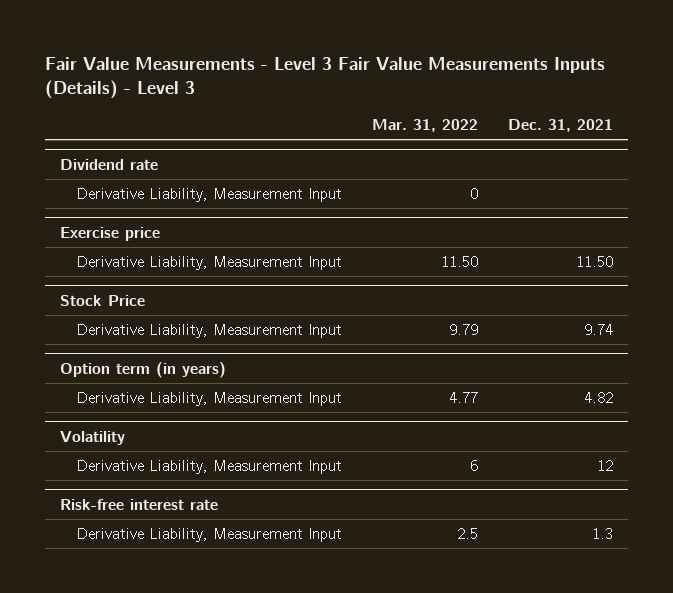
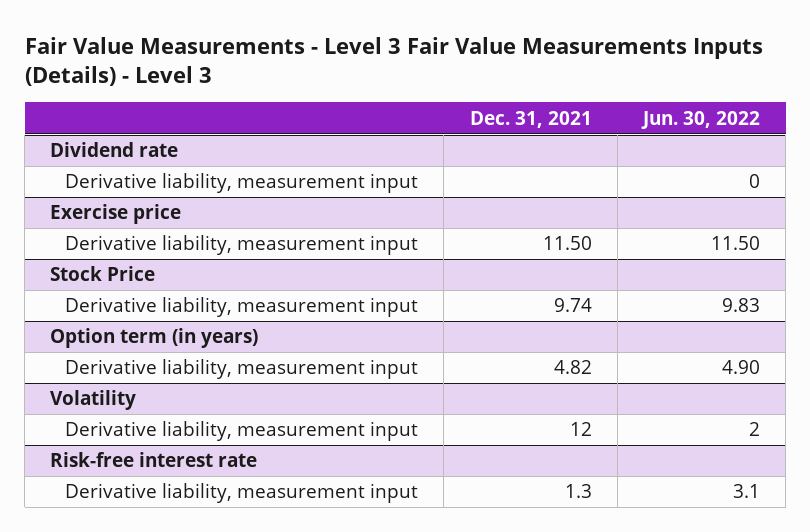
- | Mar. 31, 2022 | Dec. 31, 2021
+ | Dec. 31, 2021 | Jun. 30, 2022
@ Dividend rate
- Derivative Liability, Measurement Input | 0 |
+ Derivative liability, measurement input | | 0
@ Exercise price
- Derivative Liability, Measurement Input | 11.50 | 11.50
+ Derivative liability, measurement input | 11.50 | 11.50
@ Stock Price
- Derivative Liability, Measurement Input | 9.79 | 9.74
+ Derivative liability, measurement input | 9.74 | 9.83
@ Option term (in years)
- Derivative Liability, Measurement Input | 4.77 | 4.82
+ Derivative liability, measurement input | 4.82 | 4.90
@ Volatility
- Derivative Liability, Measurement Input | 6 | 12
+ Derivative liability, measurement input | 12 | 2
@ Risk-free interest rate
- Derivative Liability, Measurement Input | 2.5 | 1.3
+ Derivative liability, measurement input | 1.3 | 3.1

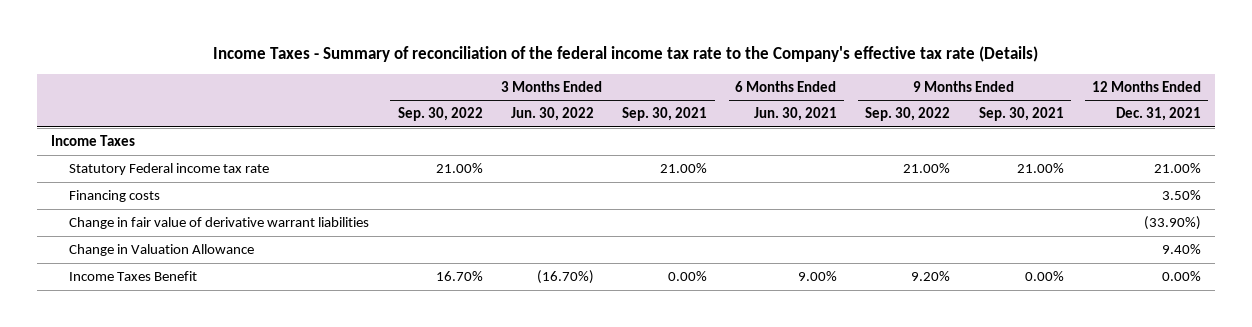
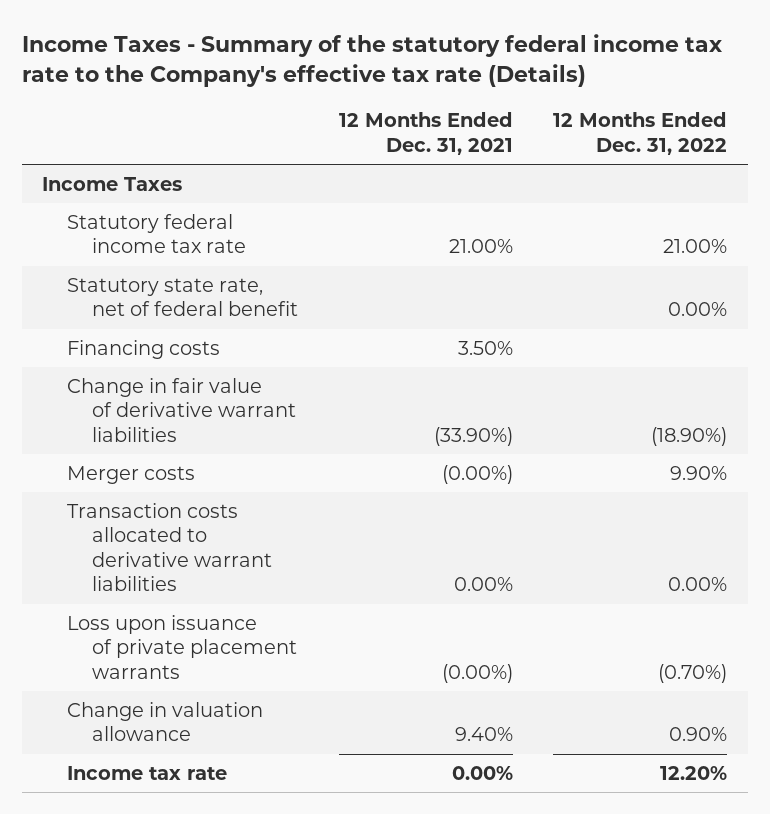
- Income Taxes - Summary of reconciliation of the federal income tax rate to the Company's effective tax rate (Details)
+ Income Taxes - Summary of the statutory federal income tax rate to the Company's effective tax rate (Details)
- | 3 Months Ended Sep. 30, 2022 | 3 Months Ended Jun. 30, 2022 | 3 Months Ended Sep. 30, 2021 | 6 Months Ended Jun. 30, 2021 | 9 Months Ended Sep. 30, 2022 | 9 Months Ended Sep. 30, 2021 | 12 Months Ended Dec. 31, 2021
+ | 12 Months Ended Dec. 31, 2021 | 12 Months Ended Dec. 31, 2022
- Statutory Federal income tax rate | 21.00% | | 21.00% | | 21.00% | 21.00% | 21.00%
+ Statutory federal income tax rate | 21.00% | 21.00%
+ Statutory state rate, net of federal benefit | | 0.00%
- Change in Valuation Allowance | | | | | | | 9.40%
- Income Taxes Benefit | 16.70% | (16.70%) | 0.00% | 9.00% | 9.20% | 0.00% | 0.00%
+ Merger costs | (0.00%) | 9.90%
+ Transaction costs allocated to derivative warrant liabilities | 0.00% | 0.00%
+ Loss upon issuance of private placement warrants | (0.00%) | (0.70%)
+ Change in valuation allowance | 9.40% | 0.90%
+ Income tax rate | 0.00% | 12.20%

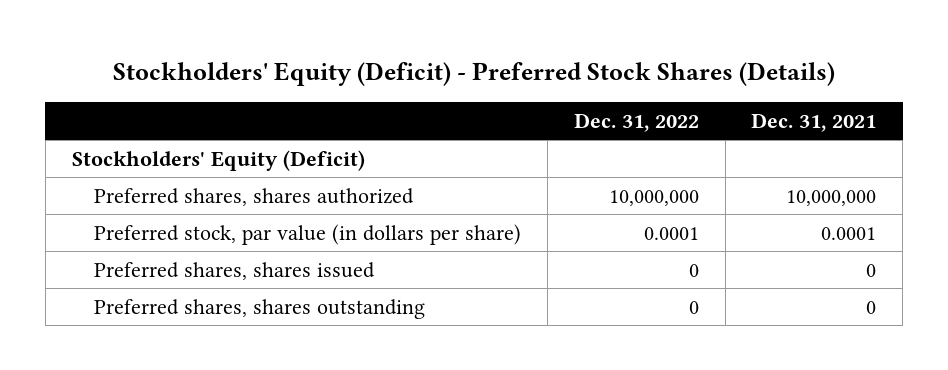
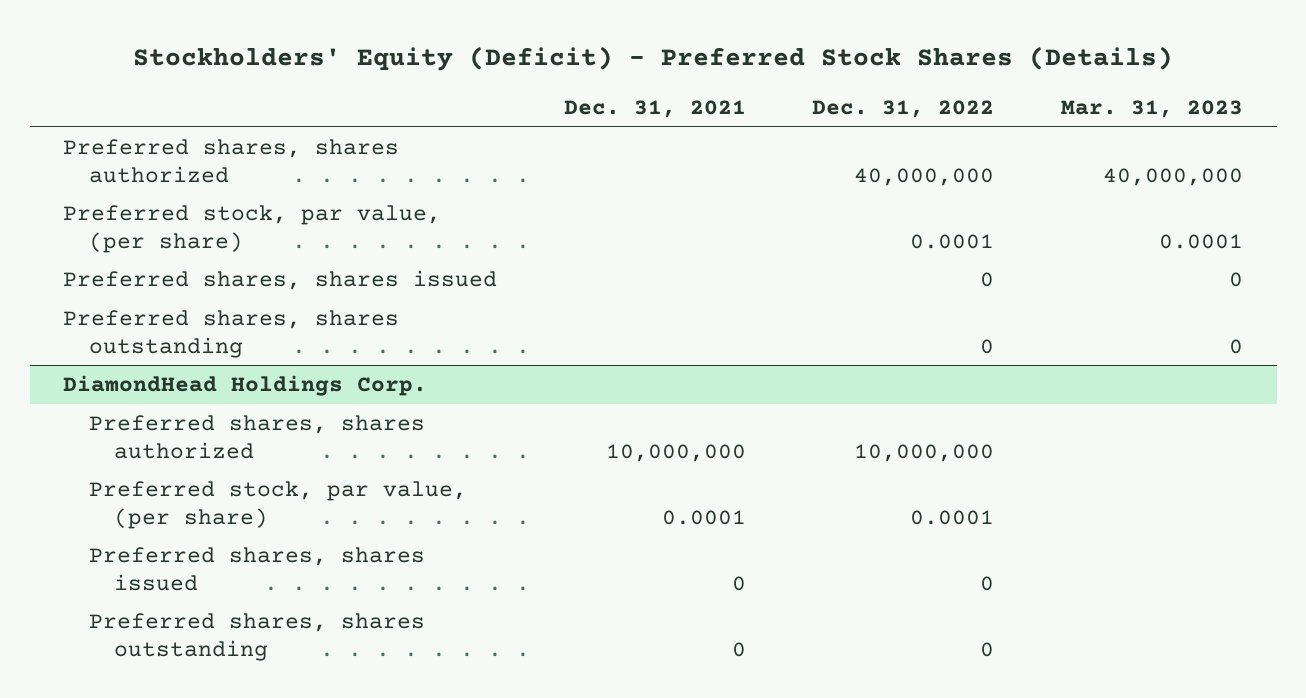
- | Dec. 31, 2022 | Dec. 31, 2021
+ | Dec. 31, 2021 | Dec. 31, 2022 | Mar. 31, 2023
- Stockholders' Equity (Deficit)
+ Preferred shares, shares authorized | | 40,000,000 | 40,000,000
+ Preferred stock, par value, (per share) | | 0.0001 | 0.0001
+ Preferred shares, shares issued | | 0 | 0
+ Preferred shares, shares outstanding | | 0 | 0
+ DiamondHead Holdings Corp.
- Preferred stock, par value (in dollars per share) | 0.0001 | 0.0001
+ Preferred stock, par value, (per share) | 0.0001 | 0.0001 |

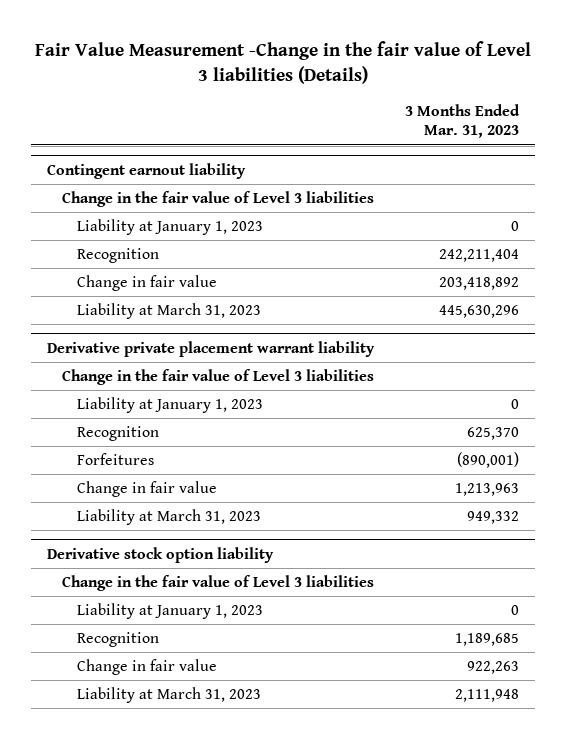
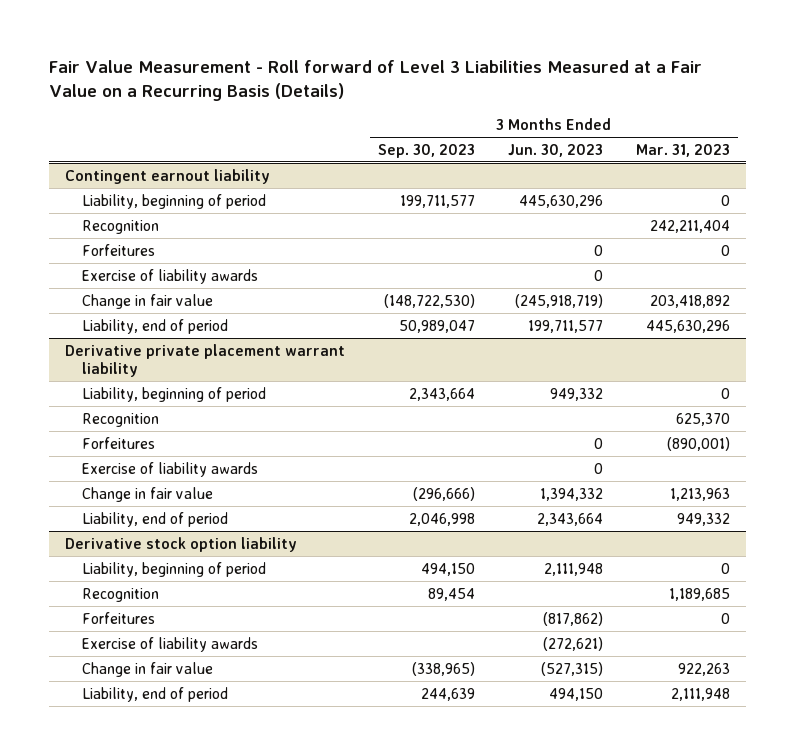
- Fair Value Measurement -Change in the fair value of Level 3 liabilities (Details)
+ Fair Value Measurement - Roll forward of Level 3 Liabilities Measured at a Fair Value on a Recurring Basis (Details)
- | 3 Months Ended Mar. 31, 2023
+ | 3 Months Ended Sep. 30, 2023 | 3 Months Ended Jun. 30, 2023 | 3 Months Ended Mar. 31, 2023
@ Contingent earnout liability
- Change in the fair value of Level 3 liabilities
- Liability at January 1, 2023 | 0
+ Liability, beginning of period | 199,711,577 | 445,630,296 | 0
+ Forfeitures | | 0 | 0
+ Exercise of liability awards | | 0 |
- Liability at March 31, 2023 | 445,630,296
+ Liability, end of period | 50,989,047 | 199,711,577 | 445,630,296
@ Derivative private placement warrant liability
- Change in the fair value of Level 3 liabilities
- Liability at January 1, 2023 | 0
+ Liability, beginning of period | 2,343,664 | 949,332 | 0
+ Exercise of liability awards | | 0 |
- Liability at March 31, 2023 | 949,332
+ Liability, end of period | 2,046,998 | 2,343,664 | 949,332
@ Derivative stock option liability
- Change in the fair value of Level 3 liabilities
- Liability at January 1, 2023 | 0
+ Liability, beginning of period | 494,150 | 2,111,948 | 0
+ Forfeitures | | (817,862) | 0
+ Exercise of liability awards | | (272,621) |
- Liability at March 31, 2023 | 2,111,948
+ Liability, end of period | 244,639 | 494,150 | 2,111,948

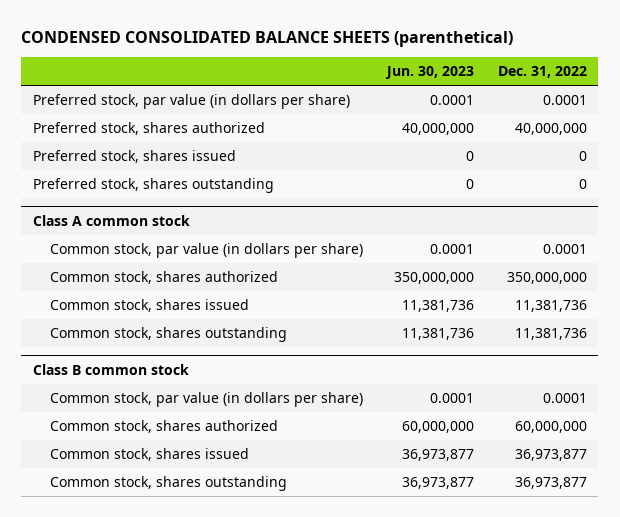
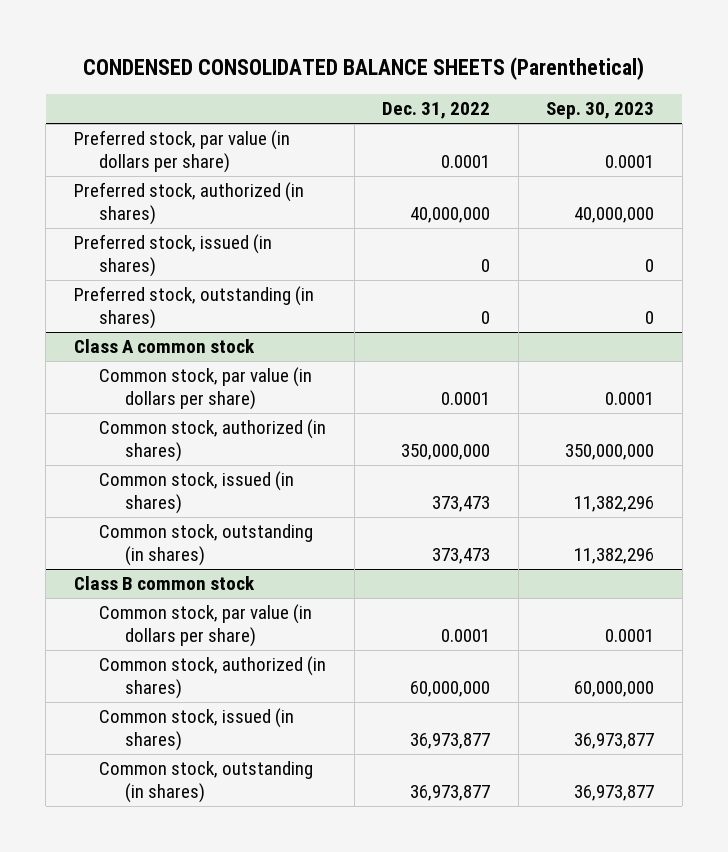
- CONDENSED CONSOLIDATED BALANCE SHEETS (parenthetical)
+ CONDENSED CONSOLIDATED BALANCE SHEETS (Parenthetical)
- | Jun. 30, 2023 | Dec. 31, 2022
+ | Dec. 31, 2022 | Sep. 30, 2023
- Preferred stock, shares authorized | 40,000,000 | 40,000,000
- Preferred stock, shares issued | 0 | 0
- Preferred stock, shares outstanding | 0 | 0
+ Preferred stock, authorized (in shares) | 40,000,000 | 40,000,000
+ Preferred stock, issued (in shares) | 0 | 0
+ Preferred stock, outstanding (in shares) | 0 | 0
@ Class A common stock
- Common stock, shares authorized | 350,000,000 | 350,000,000
- Common stock, shares issued | 11,381,736 | 11,381,736
- Common stock, shares outstanding | 11,381,736 | 11,381,736
+ Common stock, authorized (in shares) | 350,000,000 | 350,000,000
+ Common stock, issued (in shares) | 373,473 | 11,382,296
+ Common stock, outstanding (in shares) | 373,473 | 11,382,296
@ Class B common stock
- Common stock, shares authorized | 60,000,000 | 60,000,000
- Common stock, shares issued | 36,973,877 | 36,973,877
- Common stock, shares outstanding | 36,973,877 | 36,973,877
+ Common stock, authorized (in shares) | 60,000,000 | 60,000,000
+ Common stock, issued (in shares) | 36,973,877 | 36,973,877
+ Common stock, outstanding (in shares) | 36,973,877 | 36,973,877

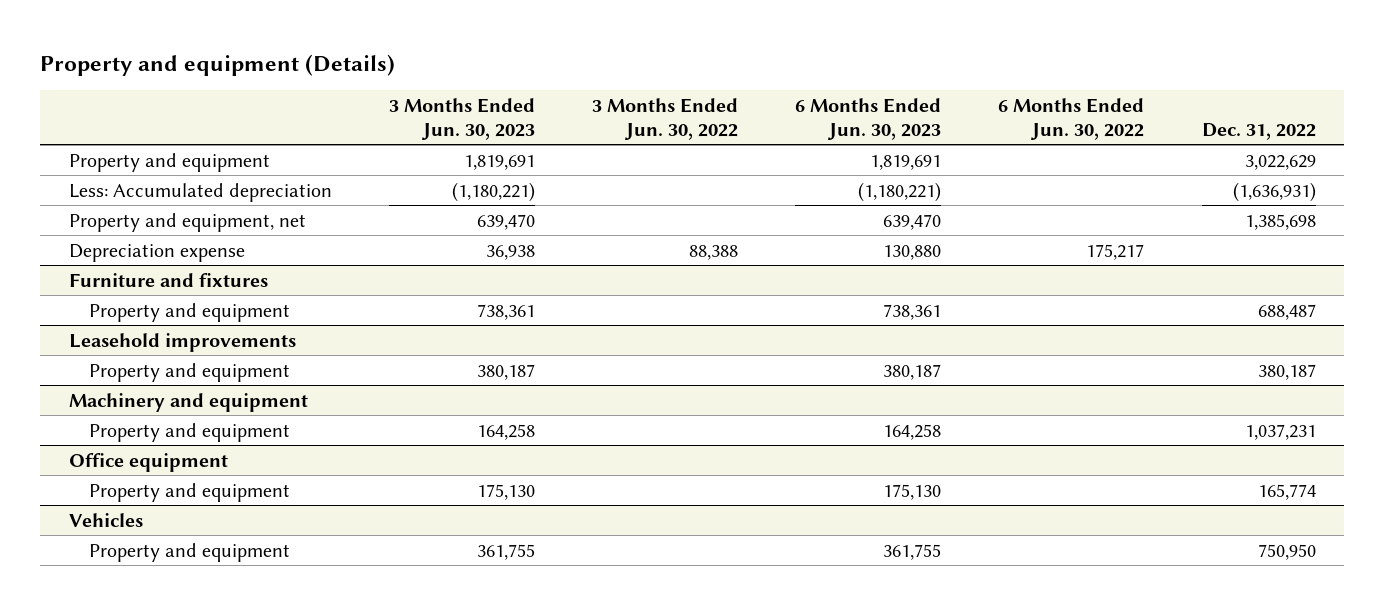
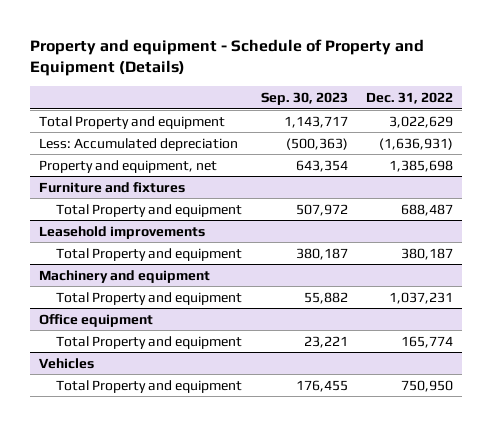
- Property and equipment (Details)
+ Property and equipment - Schedule of Property and Equipment (Details)
- | 3 Months Ended Jun. 30, 2023 | 3 Months Ended Jun. 30, 2022 | 6 Months Ended Jun. 30, 2023 | 6 Months Ended Jun. 30, 2022 | Dec. 31, 2022
+ | Sep. 30, 2023 | Dec. 31, 2022
- Property and equipment | 1,819,691 | | 1,819,691 | | 3,022,629
+ Total Property and equipment | 1,143,717 | 3,022,629
- Depreciation expense | 36,938 | 88,388 | 130,880 | 175,217 |
@ Furniture and fixtures
- Property and equipment | 738,361 | | 738,361 | | 688,487
+ Total Property and equipment | 507,972 | 688,487
@ Leasehold improvements
- Property and equipment | 380,187 | | 380,187 | | 380,187
+ Total Property and equipment | 380,187 | 380,187
@ Machinery and equipment
- Property and equipment | 164,258 | | 164,258 | | 1,037,231
+ Total Property and equipment | 55,882 | 1,037,231
@ Office equipment
- Property and equipment | 175,130 | | 175,130 | | 165,774
+ Total Property and equipment | 23,221 | 165,774
@ Vehicles
- Property and equipment | 361,755 | | 361,755 | | 750,950
+ Total Property and equipment | 176,455 | 750,950

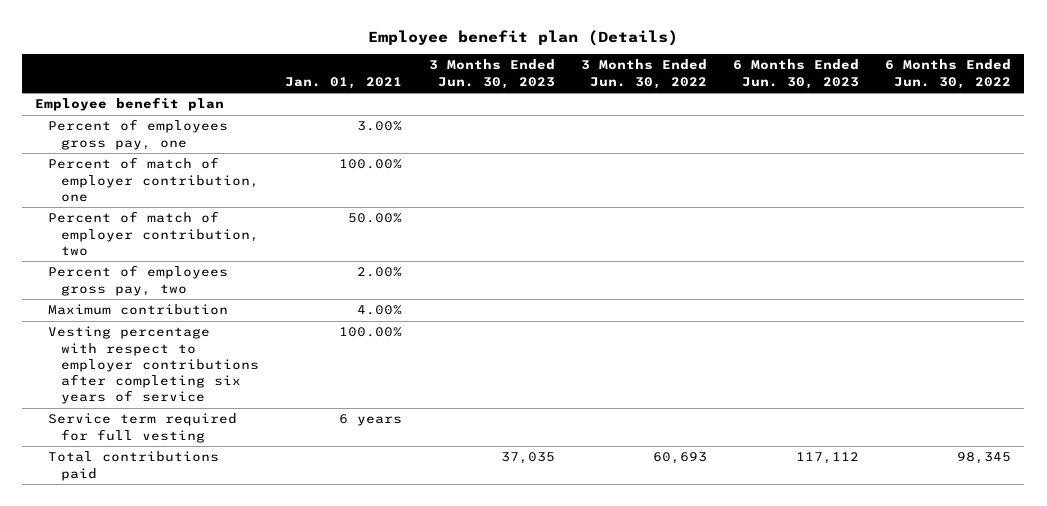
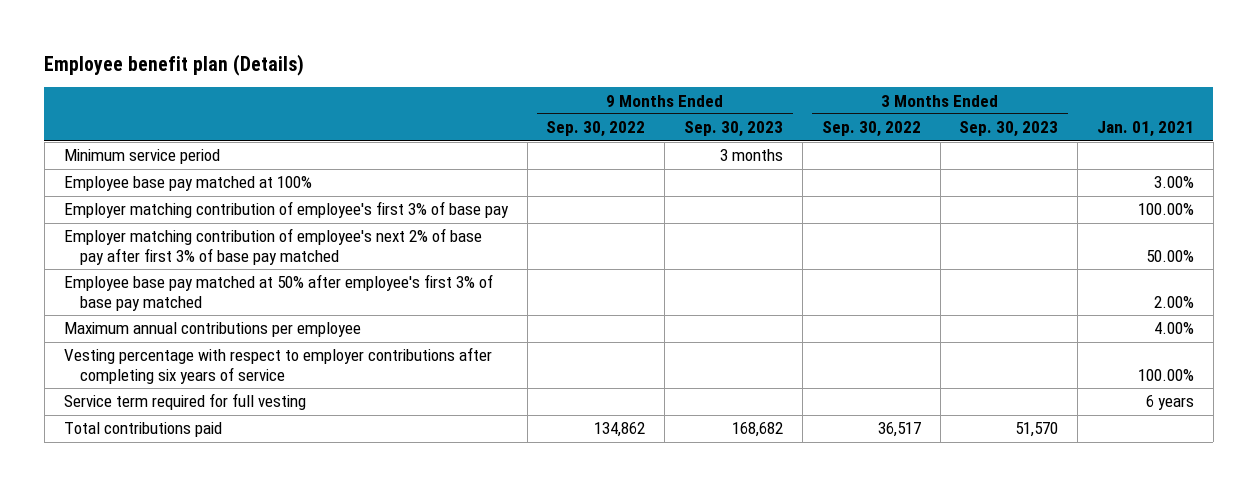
- | Jan. 01, 2021 | 3 Months Ended Jun. 30, 2023 | 3 Months Ended Jun. 30, 2022 | 6 Months Ended Jun. 30, 2023 | 6 Months Ended Jun. 30, 2022
+ | 9 Months Ended Sep. 30, 2022 | 9 Months Ended Sep. 30, 2023 | 3 Months Ended Sep. 30, 2022 | 3 Months Ended Sep. 30, 2023 | Jan. 01, 2021
- Employee benefit plan
- Percent of employees gross pay, one | 3.00% | | | |
- Percent of match of employer contribution, one | 100.00% | | | |
- Percent of match of employer contribution, two | 50.00% | | | |
- Percent of employees gross pay, two | 2.00% | | | |
- Maximum contribution | 4.00% | | | |
+ Minimum service period | | 3 months | | |
+ Employee base pay matched at 100% | | | | | 3.00%
+ Employer matching contribution of employee's first 3% of base pay | | | | | 100.00%
+ Employer matching contribution of employee's next 2% of base pay after first 3% of base pay matched | | | | | 50.00%
+ Employee base pay matched at 50% after employee's first 3% of base pay matched | | | | | 2.00%
+ Maximum annual contributions per employee | | | | | 4.00%

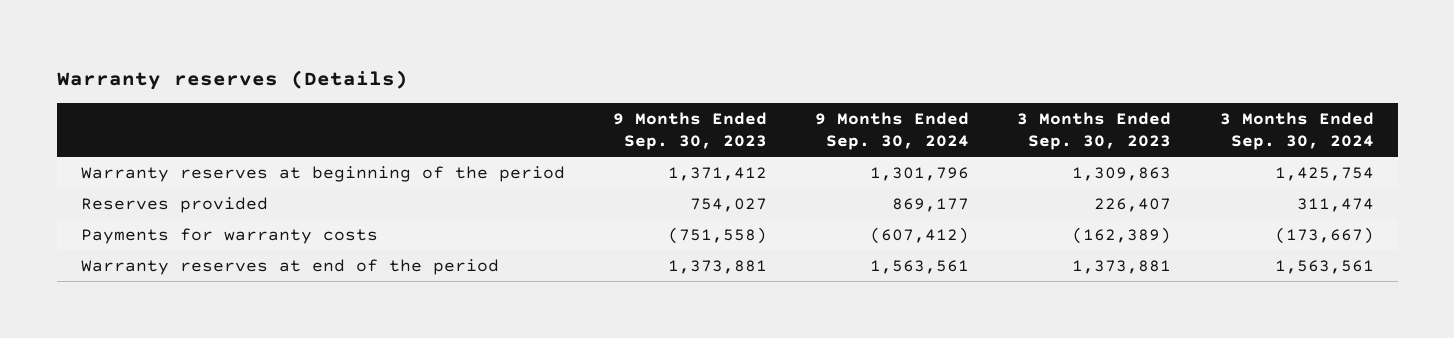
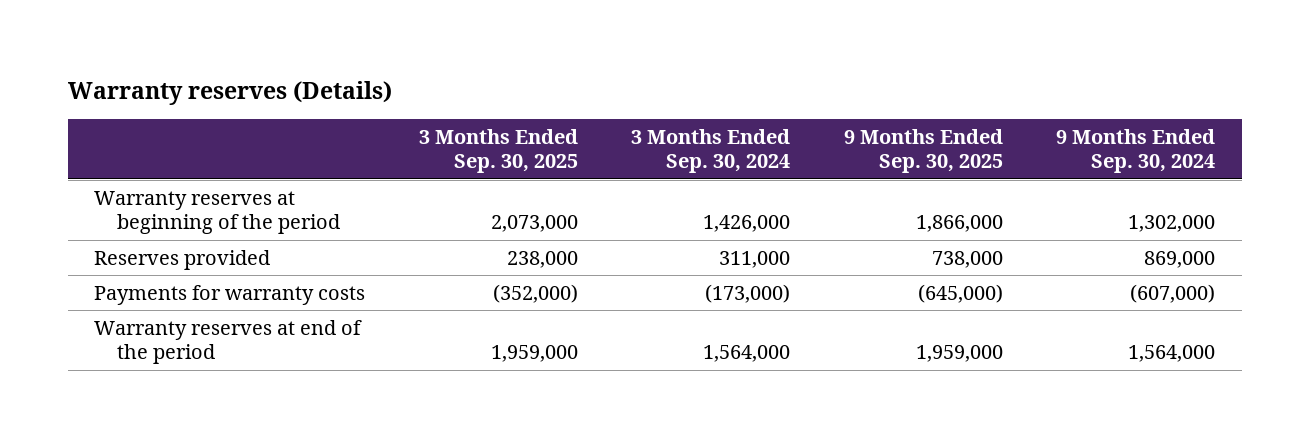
- | 9 Months Ended Sep. 30, 2023 | 9 Months Ended Sep. 30, 2024 | 3 Months Ended Sep. 30, 2023 | 3 Months Ended Sep. 30, 2024
+ | 3 Months Ended Sep. 30, 2025 | 3 Months Ended Sep. 30, 2024 | 9 Months Ended Sep. 30, 2025 | 9 Months Ended Sep. 30, 2024
- Warranty reserves at beginning of the period | 1,371,412 | 1,301,796 | 1,309,863 | 1,425,754
- Reserves provided | 754,027 | 869,177 | 226,407 | 311,474
- Payments for warranty costs | (751,558) | (607,412) | (162,389) | (173,667)
- Warranty reserves at end of the period | 1,373,881 | 1,563,561 | 1,373,881 | 1,563,561
+ Warranty reserves at beginning of the period | 2,073,000 | 1,426,000 | 1,866,000 | 1,302,000
+ Reserves provided | 238,000 | 311,000 | 738,000 | 869,000
+ Payments for warranty costs | (352,000) | (173,000) | (645,000) | (607,000)
+ Warranty reserves at end of the period | 1,959,000 | 1,564,000 | 1,959,000 | 1,564,000

